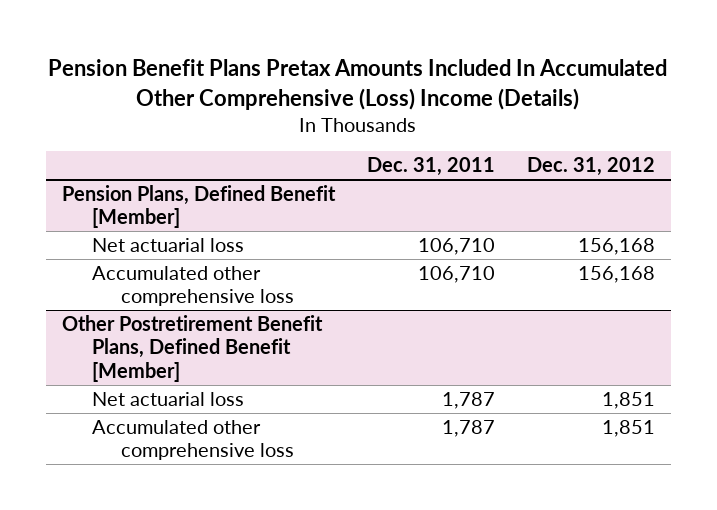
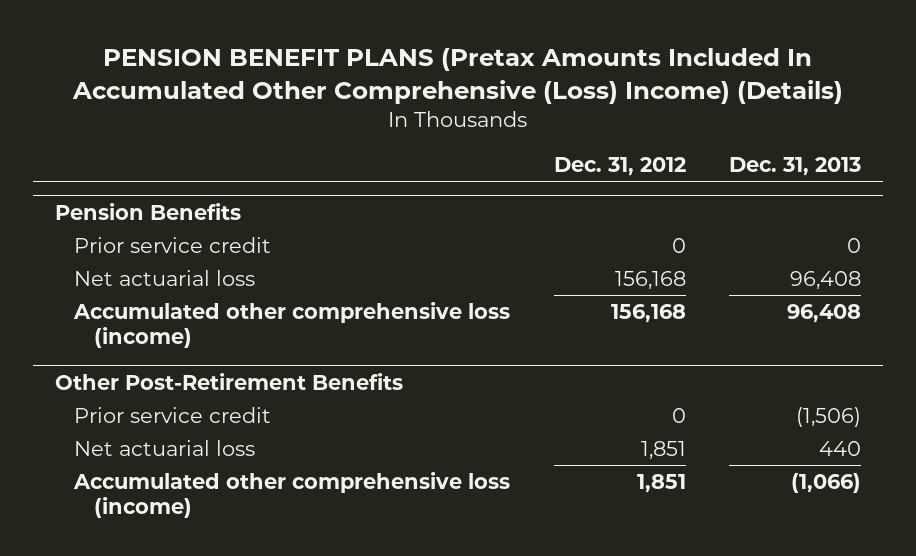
- Pension Benefit Plans Pretax Amounts Included In Accumulated Other Comprehensive (Loss) Income (Details)
+ PENSION BENEFIT PLANS (Pretax Amounts Included In Accumulated Other Comprehensive (Loss) Income) (Details)
- | Dec. 31, 2011 | Dec. 31, 2012
+ | Dec. 31, 2012 | Dec. 31, 2013
- Pension Plans, Defined Benefit [Member]
+ Pension Benefits
+ Prior service credit | 0 | 0
- Accumulated other comprehensive loss | 106,710 | 156,168
- Other Postretirement Benefit Plans, Defined Benefit [Member]
+ Accumulated other comprehensive loss (income) | 156,168 | 96,408
+ Other Post-Retirement Benefits
+ Prior service credit | 0 | (1,506)
- Accumulated other comprehensive loss | 1,787 | 1,851
+ Accumulated other comprehensive loss (income) | 1,851 | (1,066)

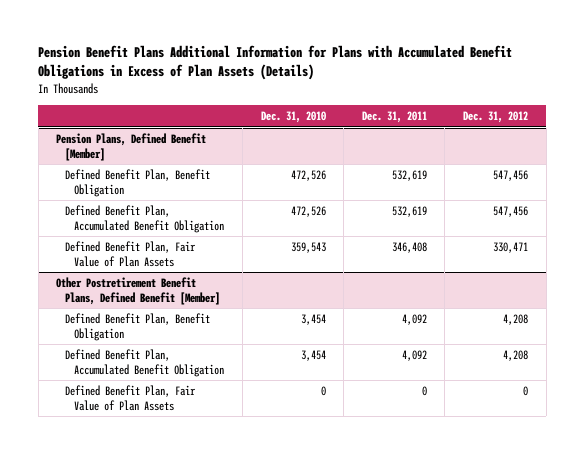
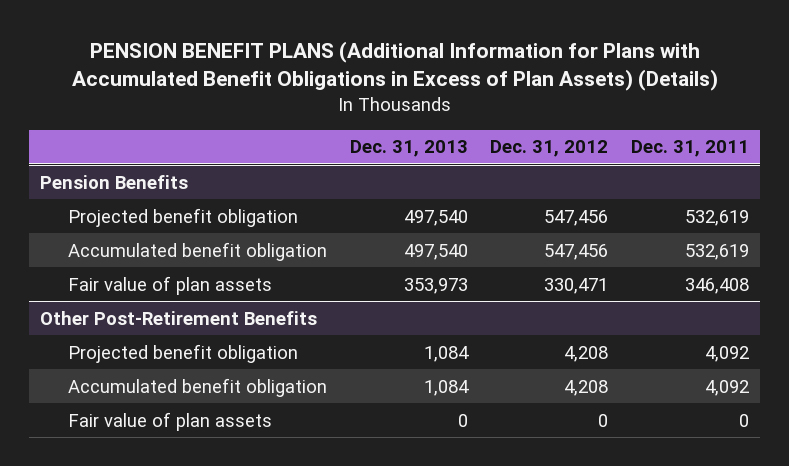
- Pension Benefit Plans Additional Information for Plans with Accumulated Benefit Obligations in Excess of Plan Assets (Details)
+ PENSION BENEFIT PLANS (Additional Information for Plans with Accumulated Benefit Obligations in Excess of Plan Assets) (Details)
- | Dec. 31, 2010 | Dec. 31, 2011 | Dec. 31, 2012
+ | Dec. 31, 2013 | Dec. 31, 2012 | Dec. 31, 2011
- Pension Plans, Defined Benefit [Member]
- Defined Benefit Plan, Benefit Obligation | 472,526 | 532,619 | 547,456
- Defined Benefit Plan, Accumulated Benefit Obligation | 472,526 | 532,619 | 547,456
- Defined Benefit Plan, Fair Value of Plan Assets | 359,543 | 346,408 | 330,471
- Other Postretirement Benefit Plans, Defined Benefit [Member]
- Defined Benefit Plan, Benefit Obligation | 3,454 | 4,092 | 4,208
- Defined Benefit Plan, Accumulated Benefit Obligation | 3,454 | 4,092 | 4,208
- Defined Benefit Plan, Fair Value of Plan Assets | 0 | 0 | 0
+ Pension Benefits
+ Projected benefit obligation | 497,540 | 547,456 | 532,619
+ Accumulated benefit obligation | 497,540 | 547,456 | 532,619
+ Fair value of plan assets | 353,973 | 330,471 | 346,408
+ Other Post-Retirement Benefits
+ Projected benefit obligation | 1,084 | 4,208 | 4,092
+ Accumulated benefit obligation | 1,084 | 4,208 | 4,092
+ Fair value of plan assets | 0 | 0 | 0

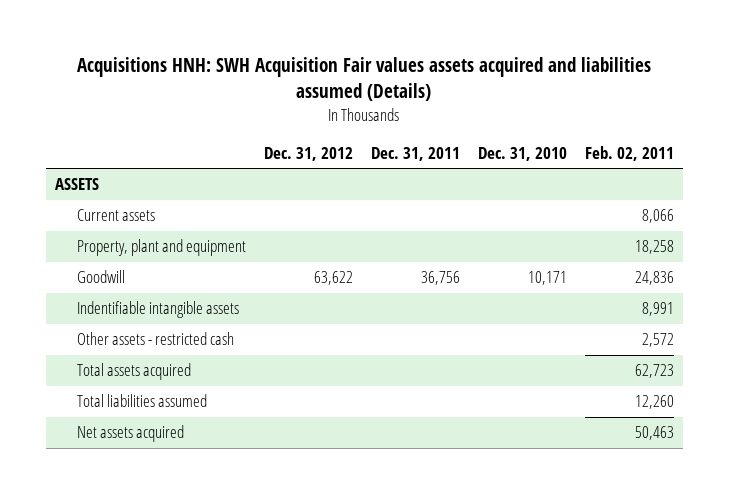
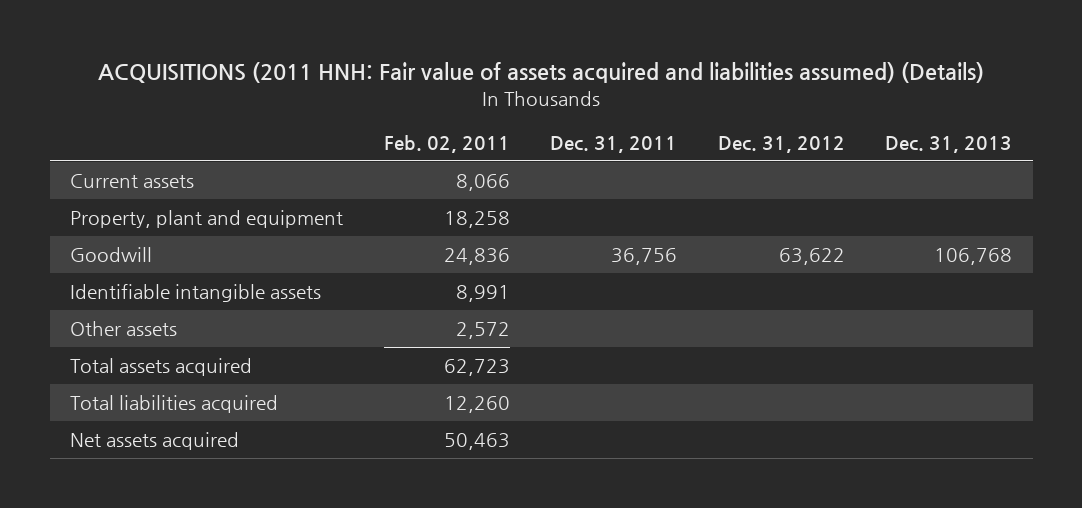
- Acquisitions HNH: SWH Acquisition Fair values assets acquired and liabilities assumed (Details)
+ ACQUISITIONS (2011 HNH: Fair value of assets acquired and liabilities assumed) (Details)
- | Dec. 31, 2012 | Dec. 31, 2011 | Dec. 31, 2010 | Feb. 02, 2011
+ | Feb. 02, 2011 | Dec. 31, 2011 | Dec. 31, 2012 | Dec. 31, 2013
- ASSETS
- Indentifiable intangible assets | | | | 8,991
- Other assets - restricted cash | | | | 2,572
+ Identifiable intangible assets | 8,991 | | |
+ Other assets | 2,572 | | |
- Total liabilities assumed | | | | 12,260
+ Total liabilities acquired | 12,260 | | |

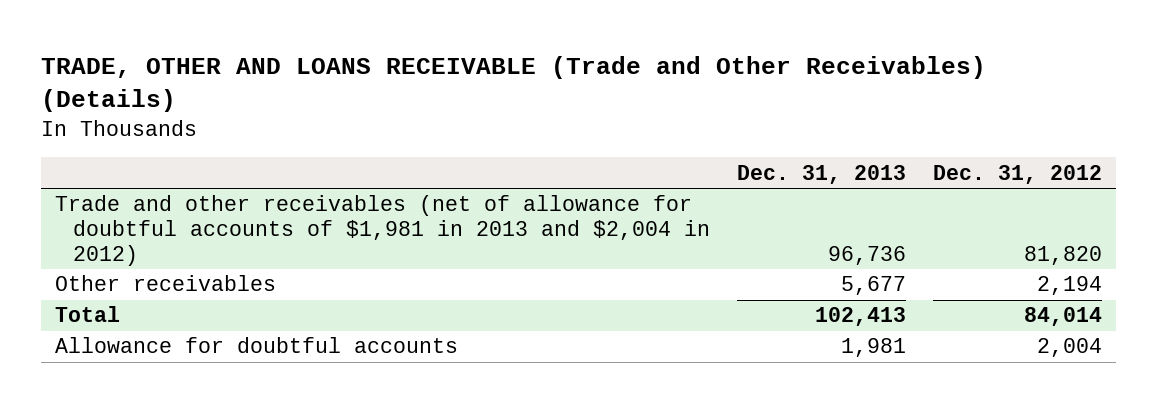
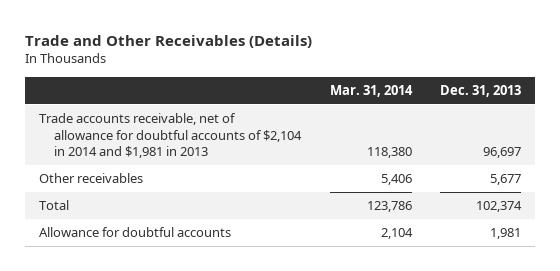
- TRADE, OTHER AND LOANS RECEIVABLE (Trade and Other Receivables) (Details)
+ Trade and Other Receivables (Details)
- | Dec. 31, 2013 | Dec. 31, 2012
+ | Mar. 31, 2014 | Dec. 31, 2013
- Trade and other receivables (net of allowance for doubtful accounts of $1,981 in 2013 and $2,004 in 2012) | 96,736 | 81,820
+ Trade accounts receivable, net of allowance for doubtful accounts of $2,104 in 2014 and $1,981 in 2013 | 118,380 | 96,697
- Total | 102,413 | 84,014
+ Total | 123,786 | 102,374

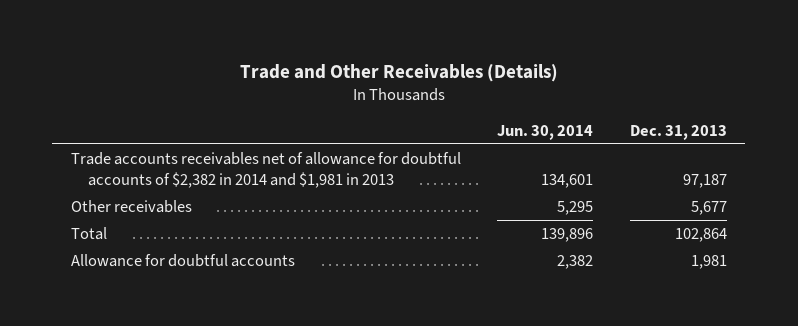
- | Mar. 31, 2014 | Dec. 31, 2013
+ | Jun. 30, 2014 | Dec. 31, 2013
- Trade accounts receivable, net of allowance for doubtful accounts of $2,104 in 2014 and $1,981 in 2013 | 118,380 | 96,697
+ Trade accounts receivables net of allowance for doubtful accounts of $2,382 in 2014 and $1,981 in 2013 | 134,601 | 97,187
- Total | 123,786 | 102,374
+ Total | 139,896 | 102,864

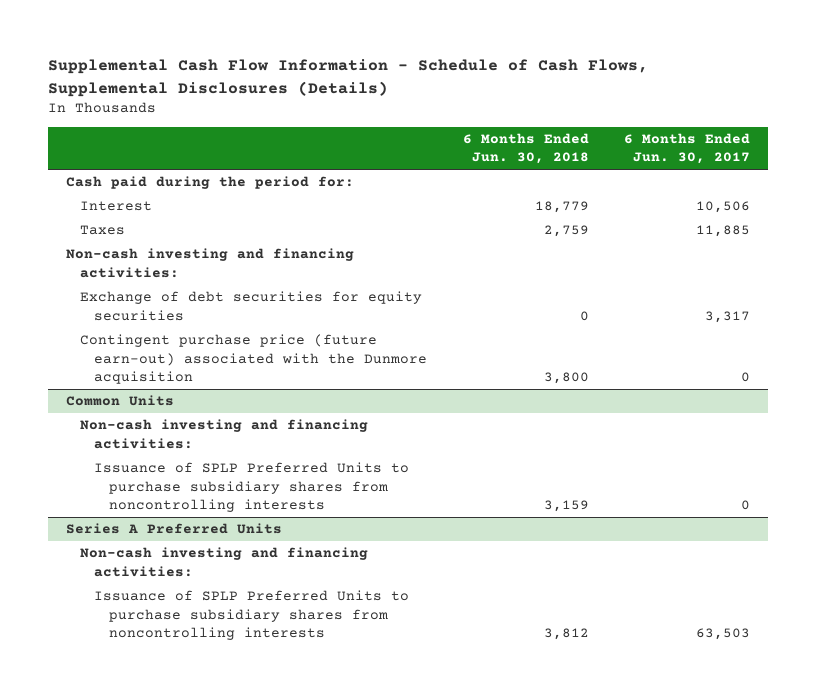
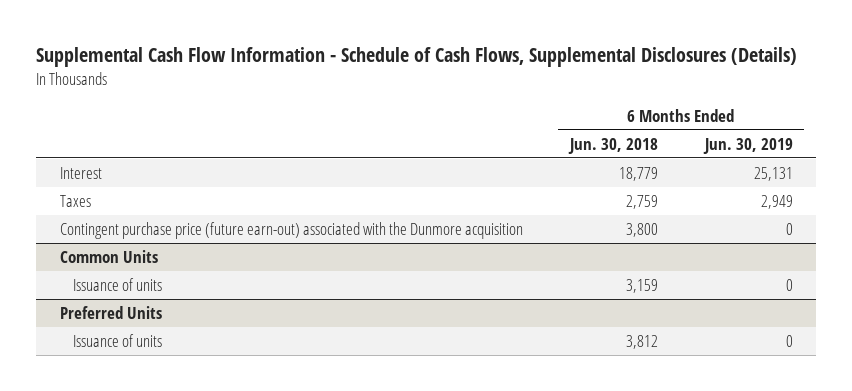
- | 6 Months Ended Jun. 30, 2018 | 6 Months Ended Jun. 30, 2017
+ | 6 Months Ended Jun. 30, 2018 | 6 Months Ended Jun. 30, 2019
- Cash paid during the period for:
- Non-cash investing and financing activities:
- Exchange of debt securities for equity securities | 0 | 3,317
@ Common Units
- Non-cash investing and financing activities:
- Issuance of SPLP Preferred Units to purchase subsidiary shares from noncontrolling interests | 3,159 | 0
- Series A Preferred Units
- Non-cash investing and financing activities:
- Issuance of SPLP Preferred Units to purchase subsidiary shares from noncontrolling interests | 3,812 | 63,503
@ Common Units
+ Issuance of units | 3,159 | 0
+ Preferred Units
+ Issuance of units | 3,812 | 0

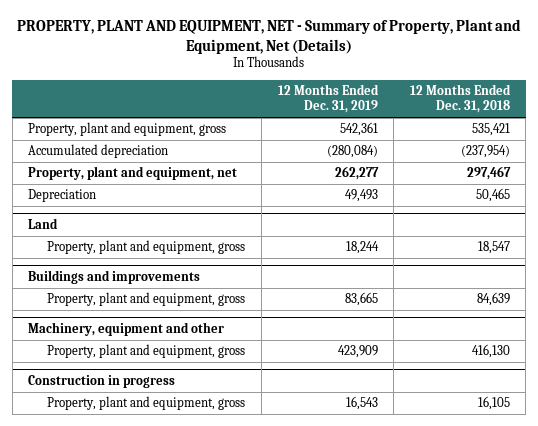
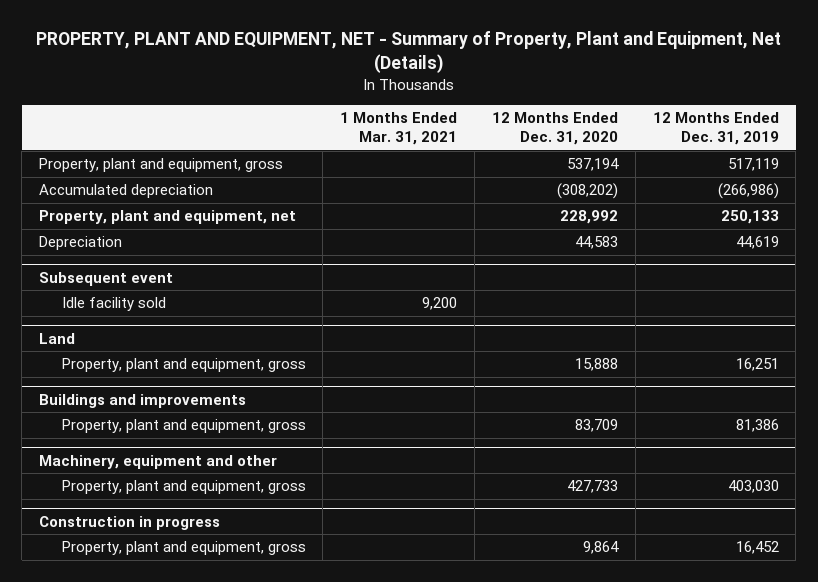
- | 12 Months Ended Dec. 31, 2019 | 12 Months Ended Dec. 31, 2018
+ | 1 Months Ended Mar. 31, 2021 | 12 Months Ended Dec. 31, 2020 | 12 Months Ended Dec. 31, 2019
- Property, plant and equipment, gross | 542,361 | 535,421
- Accumulated depreciation | (280,084) | (237,954)
- Property, plant and equipment, net | 262,277 | 297,467
- Depreciation | 49,493 | 50,465
+ Property, plant and equipment, gross | | 537,194 | 517,119
+ Accumulated depreciation | | (308,202) | (266,986)
+ Property, plant and equipment, net | | 228,992 | 250,133
+ Depreciation | | 44,583 | 44,619
+ Subsequent event
+ Idle facility sold | 9,200 | |
@ Land
- Property, plant and equipment, gross | 18,244 | 18,547
+ Property, plant and equipment, gross | | 15,888 | 16,251
@ Buildings and improvements
- Property, plant and equipment, gross | 83,665 | 84,639
+ Property, plant and equipment, gross | | 83,709 | 81,386
@ Machinery, equipment and other
- Property, plant and equipment, gross | 423,909 | 416,130
+ Property, plant and equipment, gross | | 427,733 | 403,030
@ Construction in progress
- Property, plant and equipment, gross | 16,543 | 16,105
+ Property, plant and equipment, gross | | 9,864 | 16,452

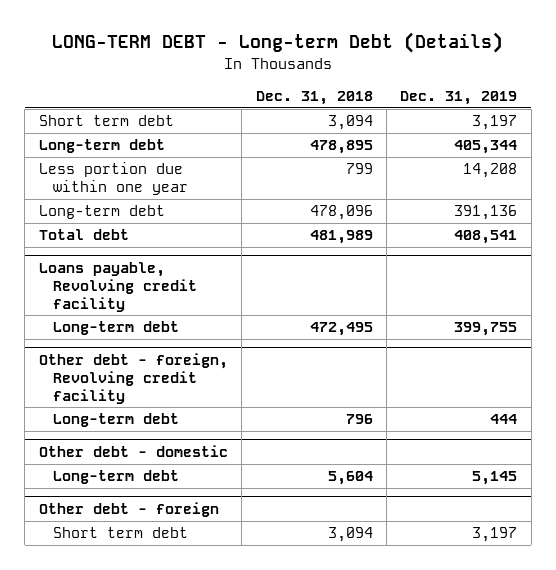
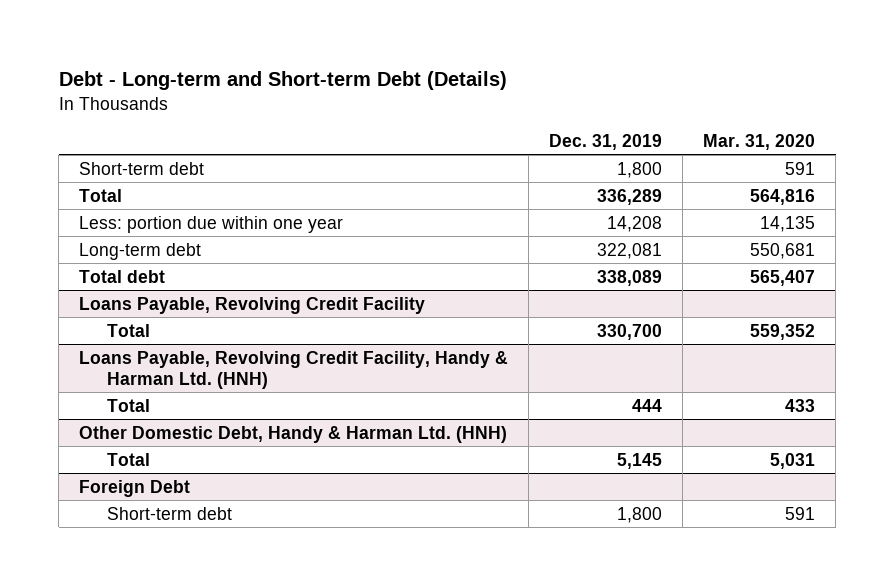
- LONG-TERM DEBT - Long-term Debt (Details)
+ Debt - Long-term and Short-term Debt (Details)
- | Dec. 31, 2018 | Dec. 31, 2019
+ | Dec. 31, 2019 | Mar. 31, 2020
- Short term debt | 3,094 | 3,197
- Long-term debt | 478,895 | 405,344
- Less portion due within one year | 799 | 14,208
- Long-term debt | 478,096 | 391,136
- Total debt | 481,989 | 408,541
- Loans payable, Revolving credit facility
- Long-term debt | 472,495 | 399,755
- Other debt - foreign, Revolving credit facility
- Long-term debt | 796 | 444
- Other debt - domestic
- Long-term debt | 5,604 | 5,145
- Other debt - foreign
- Short term debt | 3,094 | 3,197
+ Short-term debt | 1,800 | 591
+ Total | 336,289 | 564,816
+ Less: portion due within one year | 14,208 | 14,135
+ Long-term debt | 322,081 | 550,681
+ Total debt | 338,089 | 565,407
+ Loans Payable, Revolving Credit Facility
+ Total | 330,700 | 559,352
+ Loans Payable, Revolving Credit Facility, Handy & Harman Ltd. (HNH)
+ Total | 444 | 433
+ Other Domestic Debt, Handy & Harman Ltd. (HNH)
+ Total | 5,145 | 5,031
+ Foreign Debt
+ Short-term debt | 1,800 | 591

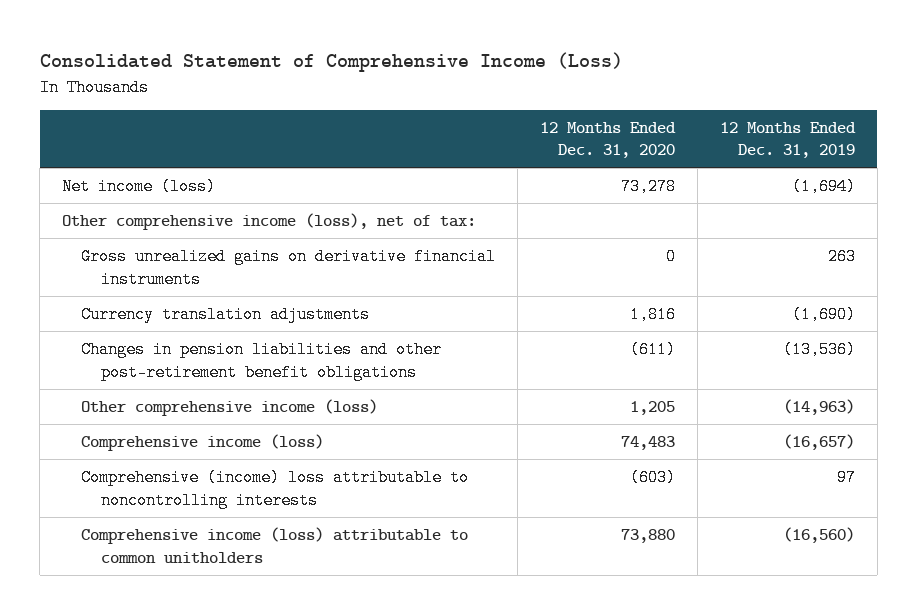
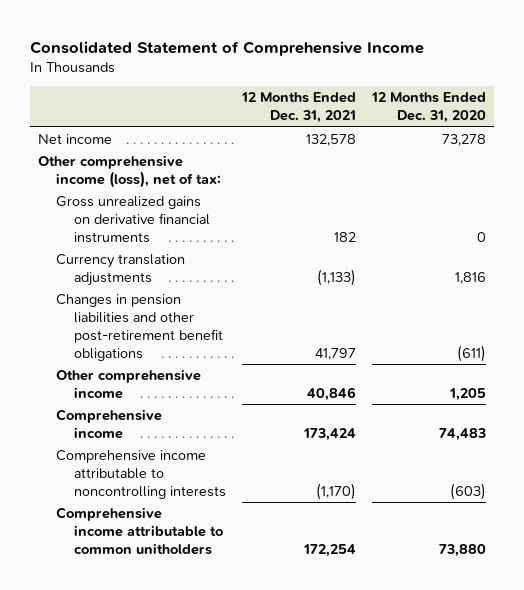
- Consolidated Statement of Comprehensive Income (Loss)
+ Consolidated Statement of Comprehensive Income
- | 12 Months Ended Dec. 31, 2020 | 12 Months Ended Dec. 31, 2019
+ | 12 Months Ended Dec. 31, 2021 | 12 Months Ended Dec. 31, 2020
- Net income (loss) | 73,278 | (1,694)
+ Net income | 132,578 | 73,278
- Other comprehensive income (loss) | 1,205 | (14,963)
- Comprehensive income (loss) | 74,483 | (16,657)
- Comprehensive (income) loss attributable to noncontrolling interests | (603) | 97
- Comprehensive income (loss) attributable to common unitholders | 73,880 | (16,560)
+ Other comprehensive income | 40,846 | 1,205
+ Comprehensive income | 173,424 | 74,483
+ Comprehensive income attributable to noncontrolling interests | (1,170) | (603)
+ Comprehensive income attributable to common unitholders | 172,254 | 73,880

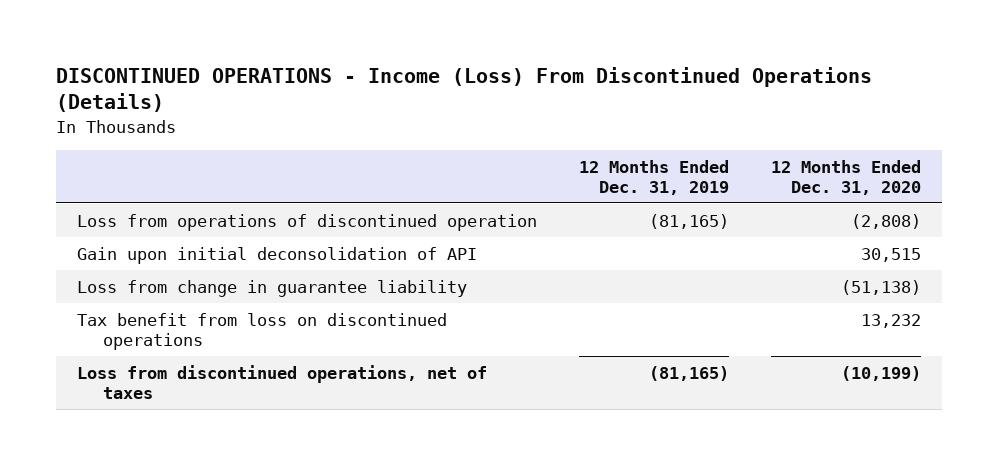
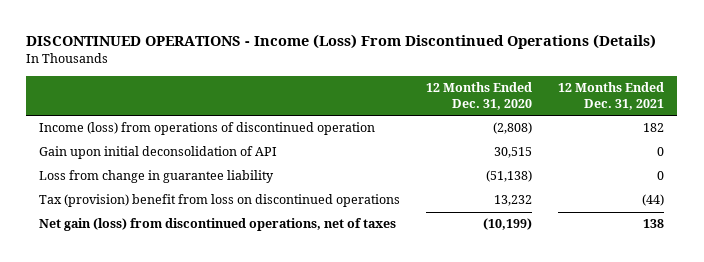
- | 12 Months Ended Dec. 31, 2019 | 12 Months Ended Dec. 31, 2020
+ | 12 Months Ended Dec. 31, 2020 | 12 Months Ended Dec. 31, 2021
- Loss from operations of discontinued operation | (81,165) | (2,808)
+ Income (loss) from operations of discontinued operation | (2,808) | 182
- Tax benefit from loss on discontinued operations | | 13,232
- Loss from discontinued operations, net of taxes | (81,165) | (10,199)
+ Tax (provision) benefit from loss on discontinued operations | 13,232 | (44)
+ Net gain (loss) from discontinued operations, net of taxes | (10,199) | 138

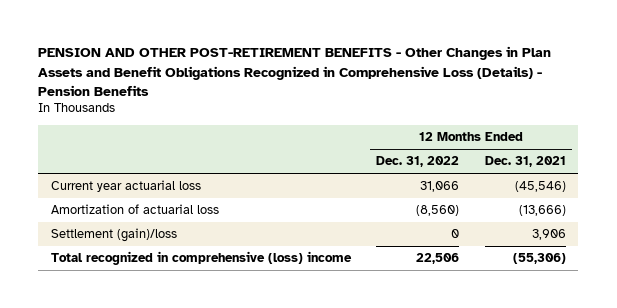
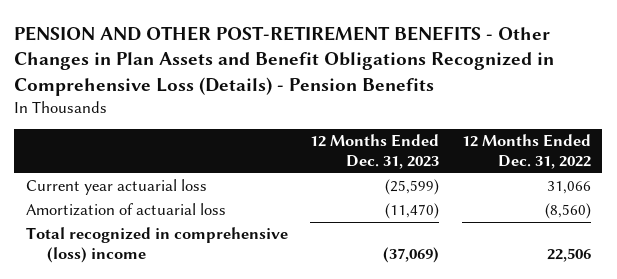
- | 12 Months Ended Dec. 31, 2022 | 12 Months Ended Dec. 31, 2021
+ | 12 Months Ended Dec. 31, 2023 | 12 Months Ended Dec. 31, 2022
- Settlement (gain)/loss | 0 | 3,906

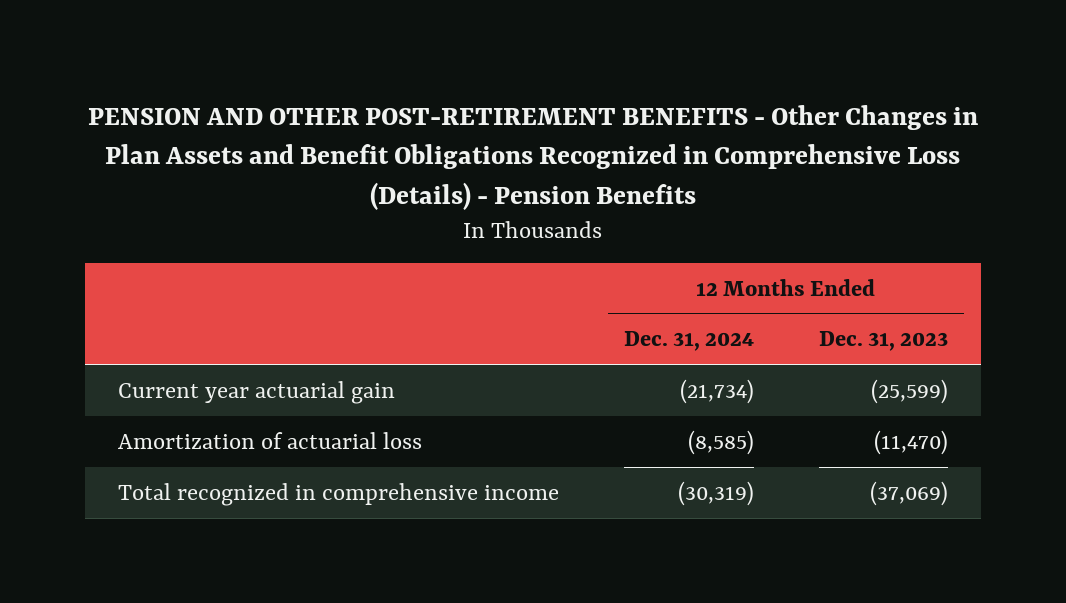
- | 12 Months Ended Dec. 31, 2023 | 12 Months Ended Dec. 31, 2022
+ | 12 Months Ended Dec. 31, 2024 | 12 Months Ended Dec. 31, 2023
- Current year actuarial loss | (25,599) | 31,066
+ Current year actuarial gain | (21,734) | (25,599)
- Total recognized in comprehensive (loss) income | (37,069) | 22,506
+ Total recognized in comprehensive income | (30,319) | (37,069)

